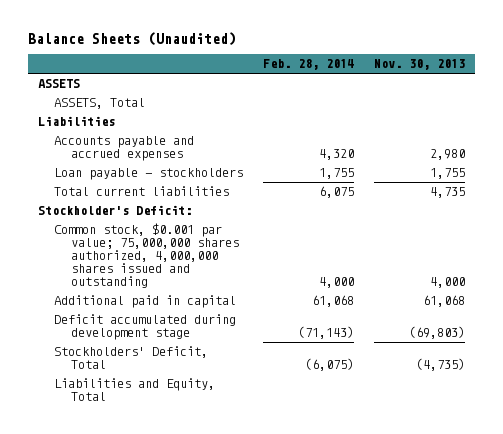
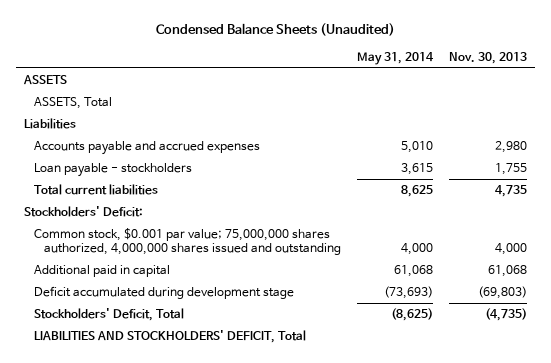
- Balance Sheets (Unaudited)
+ Condensed Balance Sheets (Unaudited)
- | Feb. 28, 2014 | Nov. 30, 2013
+ | May 31, 2014 | Nov. 30, 2013
- Stockholder's Deficit:
+ Stockholders' Deficit:
- Liabilities and Equity, Total
+ LIABILITIES AND STOCKHOLDERS' DEFICIT, Total

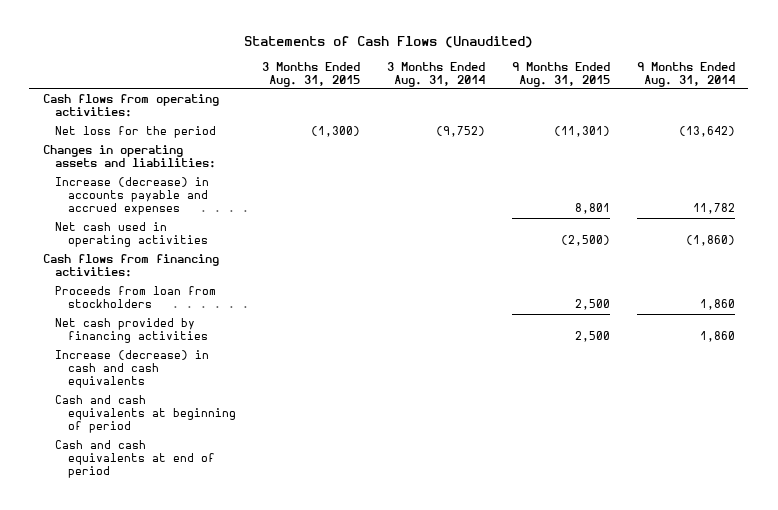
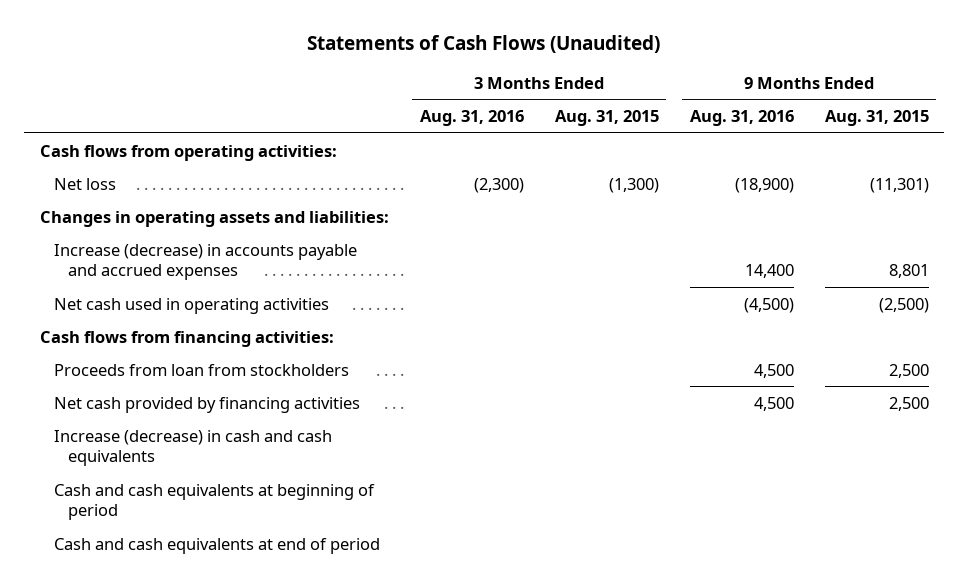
- | 3 Months Ended Aug. 31, 2015 | 3 Months Ended Aug. 31, 2014 | 9 Months Ended Aug. 31, 2015 | 9 Months Ended Aug. 31, 2014
+ | 3 Months Ended Aug. 31, 2016 | 3 Months Ended Aug. 31, 2015 | 9 Months Ended Aug. 31, 2016 | 9 Months Ended Aug. 31, 2015
- Net loss for the period | (1,300) | (9,752) | (11,301) | (13,642)
+ Net loss | (2,300) | (1,300) | (18,900) | (11,301)

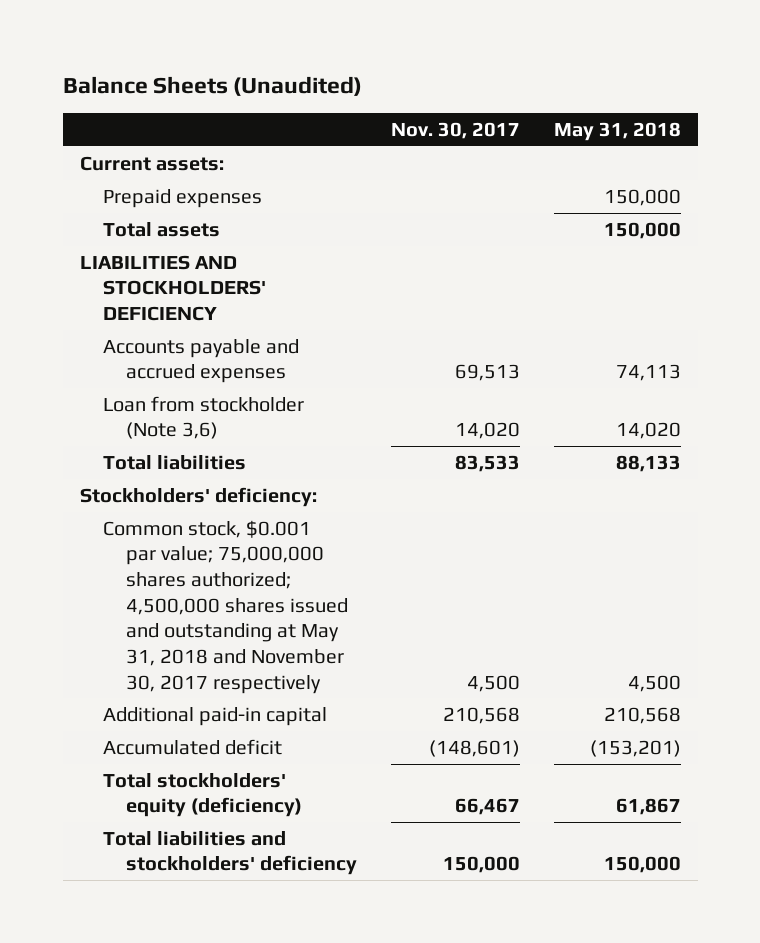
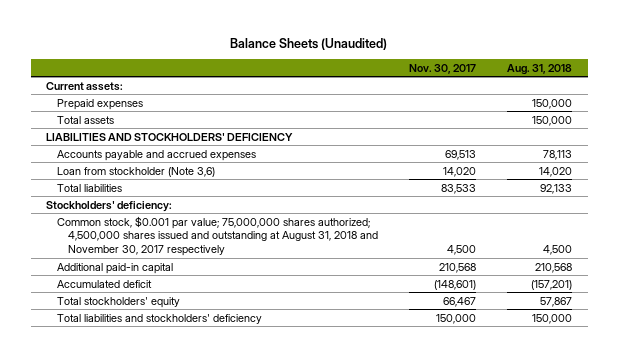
- | Nov. 30, 2017 | May 31, 2018
+ | Nov. 30, 2017 | Aug. 31, 2018
- Common stock, $0.001 par value; 75,000,000 shares authorized; 4,500,000 shares issued and outstanding at May 31, 2018 and November 30, 2017 respectively | 4,500 | 4,500
+ Common stock, $0.001 par value; 75,000,000 shares authorized; 4,500,000 shares issued and outstanding at August 31, 2018 and November 30, 2017 respectively | 4,500 | 4,500
- Total stockholders' equity (deficiency) | 66,467 | 61,867
+ Total stockholders' equity | 66,467 | 57,867

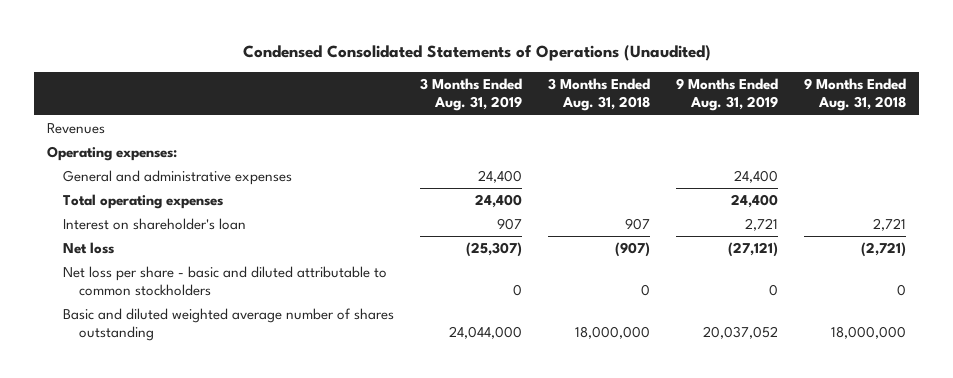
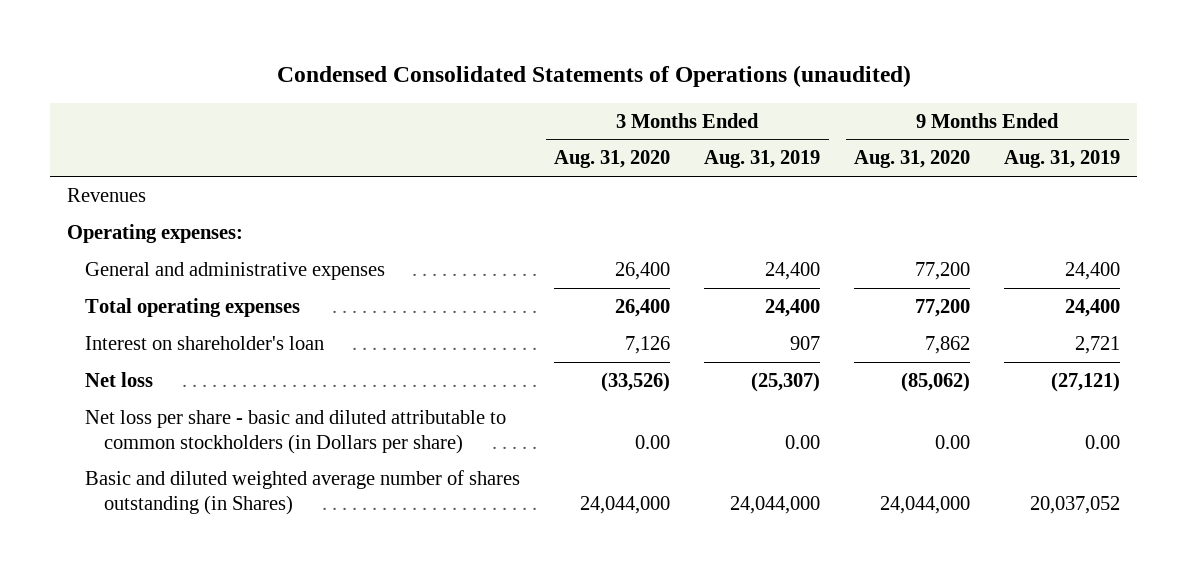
- Condensed Consolidated Statements of Operations (Unaudited)
+ Condensed Consolidated Statements of Operations (unaudited)
- | 3 Months Ended Aug. 31, 2019 | 3 Months Ended Aug. 31, 2018 | 9 Months Ended Aug. 31, 2019 | 9 Months Ended Aug. 31, 2018
+ | 3 Months Ended Aug. 31, 2020 | 3 Months Ended Aug. 31, 2019 | 9 Months Ended Aug. 31, 2020 | 9 Months Ended Aug. 31, 2019
- Net loss per share - basic and diluted attributable to common stockholders | 0 | 0 | 0 | 0
- Basic and diluted weighted average number of shares outstanding | 24,044,000 | 18,000,000 | 20,037,052 | 18,000,000
+ Net loss per share - basic and diluted attributable to common stockholders (in Dollars per share) | 0.00 | 0.00 | 0.00 | 0.00
+ Basic and diluted weighted average number of shares outstanding (in Shares) | 24,044,000 | 24,044,000 | 24,044,000 | 20,037,052

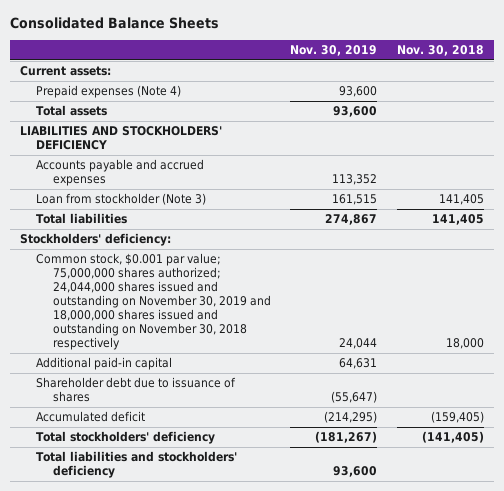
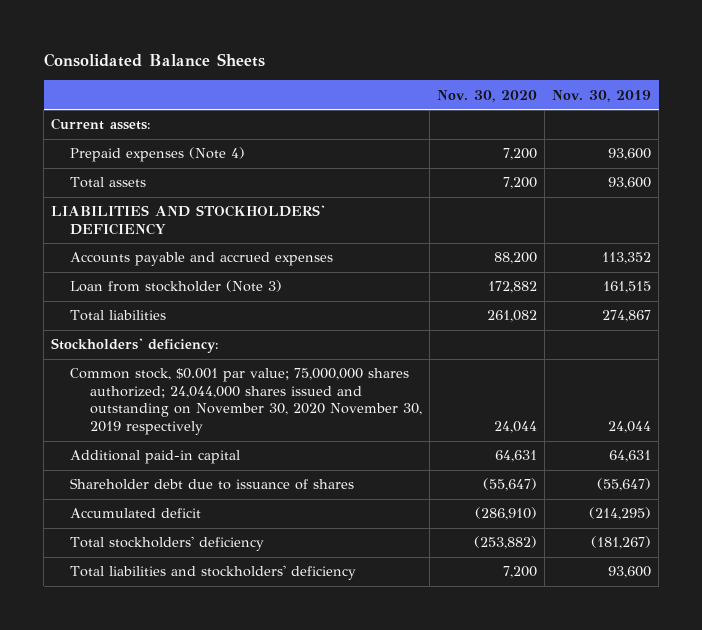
- | Nov. 30, 2019 | Nov. 30, 2018
+ | Nov. 30, 2020 | Nov. 30, 2019
- Common stock, $0.001 par value; 75,000,000 shares authorized; 24,044,000 shares issued and outstanding on November 30, 2019 and 18,000,000 shares issued and outstanding on November 30, 2018 respectively | 24,044 | 18,000
+ Common stock, $0.001 par value; 75,000,000 shares authorized; 24,044,000 shares issued and outstanding on November 30, 2020 November 30, 2019 respectively | 24,044 | 24,044

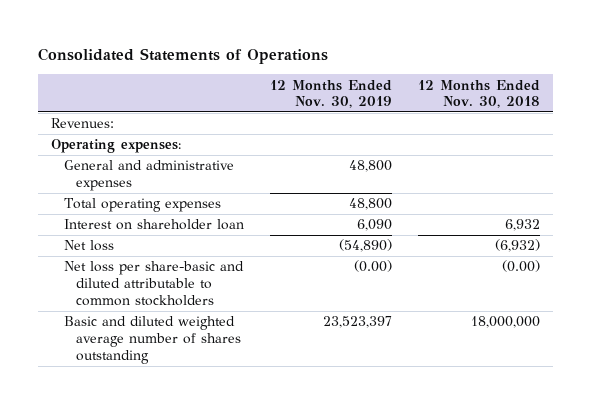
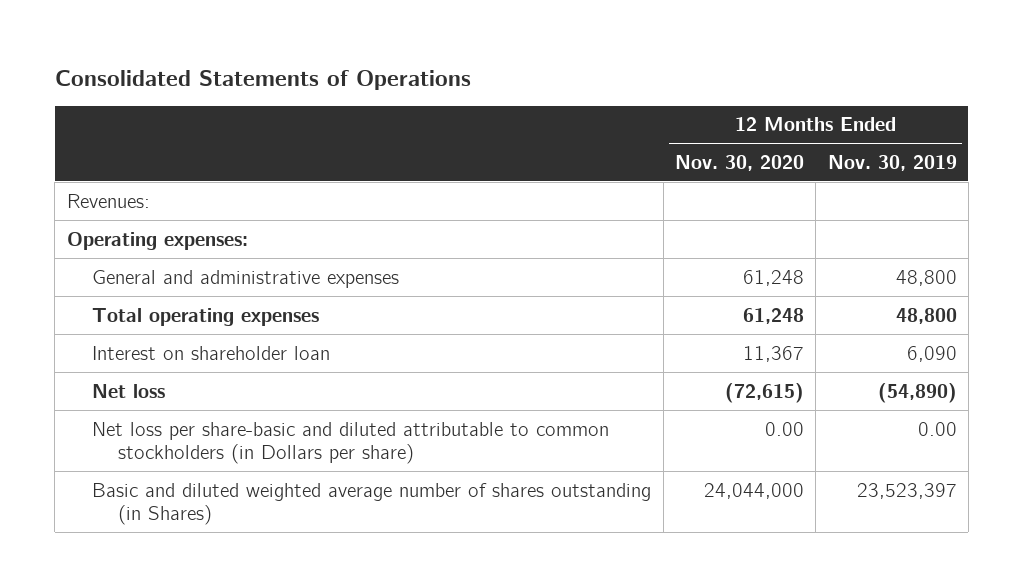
- | 12 Months Ended Nov. 30, 2019 | 12 Months Ended Nov. 30, 2018
+ | 12 Months Ended Nov. 30, 2020 | 12 Months Ended Nov. 30, 2019
- Net loss per share-basic and diluted attributable to common stockholders | (0.00) | (0.00)
- Basic and diluted weighted average number of shares outstanding | 23,523,397 | 18,000,000
+ Net loss per share-basic and diluted attributable to common stockholders (in Dollars per share) | 0.00 | 0.00
+ Basic and diluted weighted average number of shares outstanding (in Shares) | 24,044,000 | 23,523,397

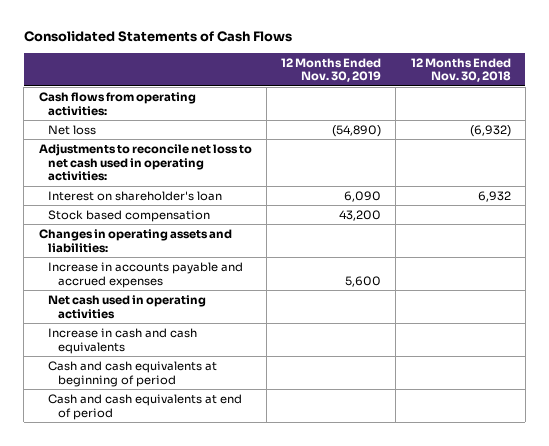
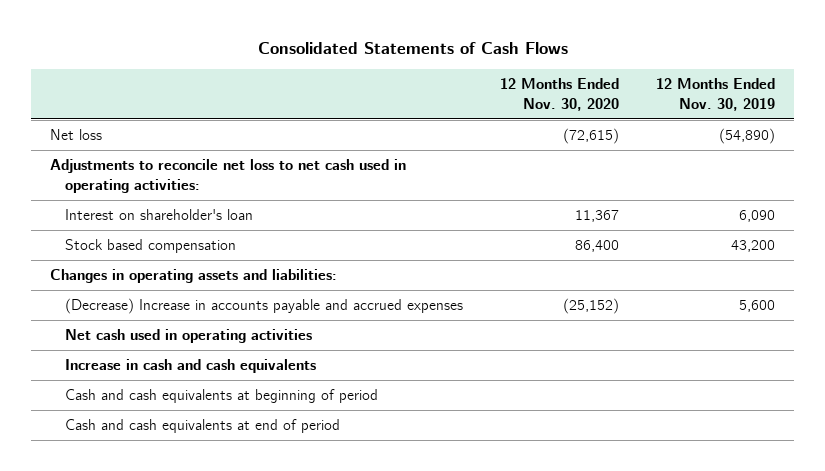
- | 12 Months Ended Nov. 30, 2019 | 12 Months Ended Nov. 30, 2018
+ | 12 Months Ended Nov. 30, 2020 | 12 Months Ended Nov. 30, 2019
- Cash flows from operating activities:
- Increase in accounts payable and accrued expenses | 5,600 |
+ (Decrease) Increase in accounts payable and accrued expenses | (25,152) | 5,600

